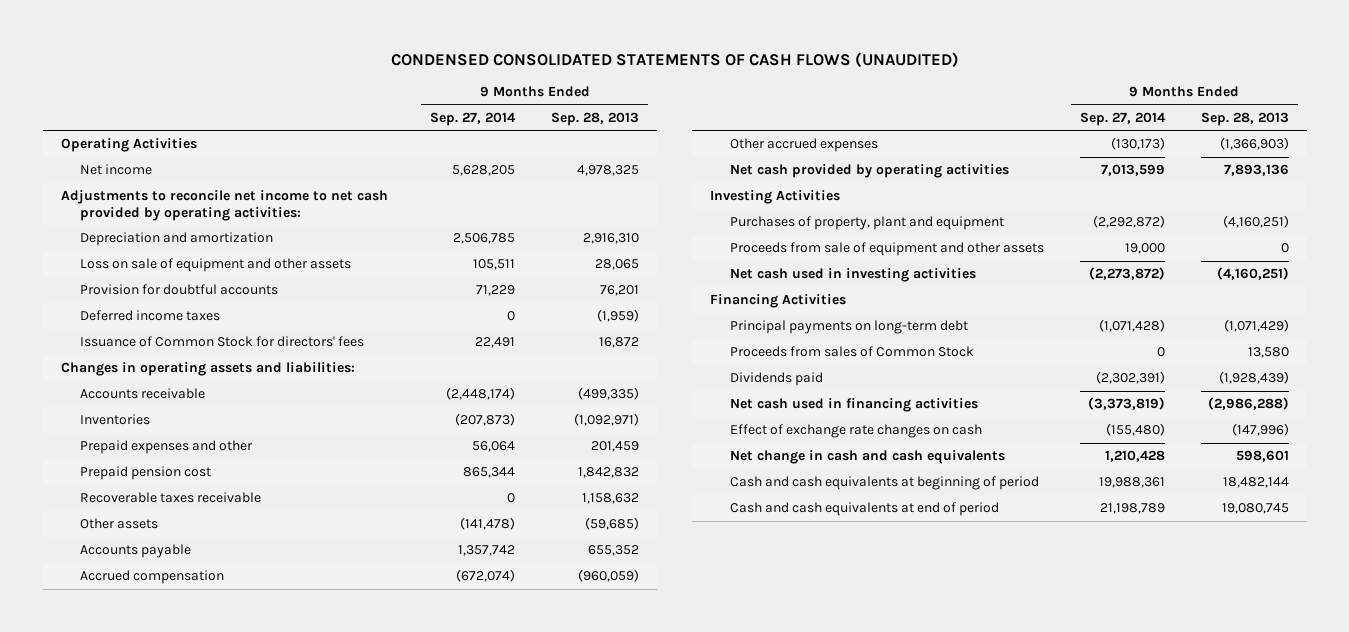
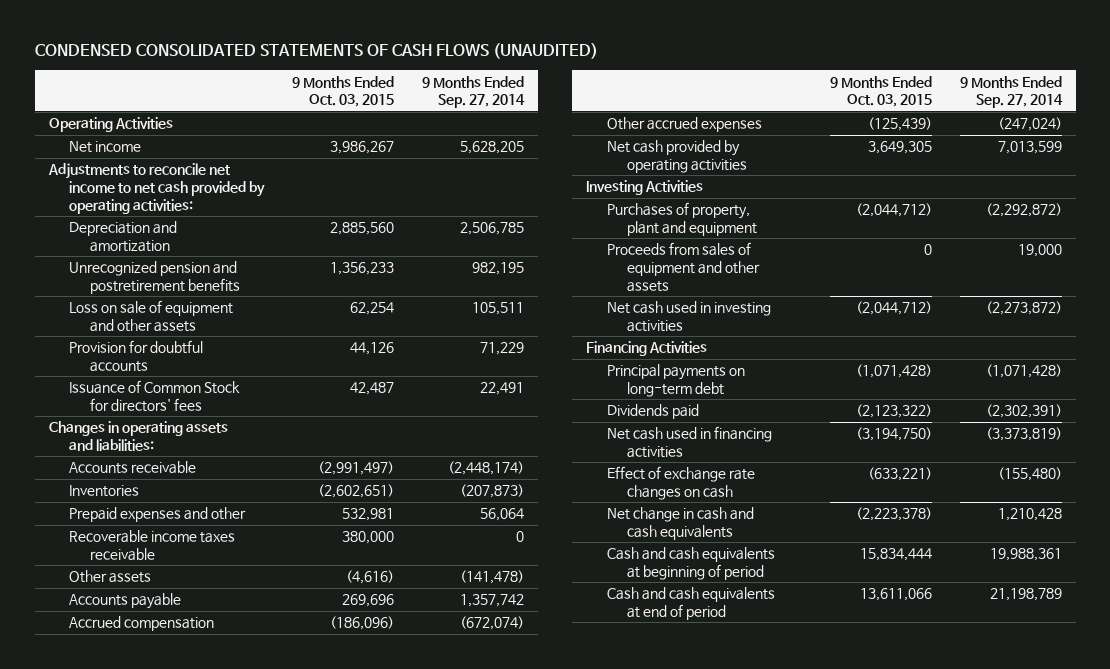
- | 9 Months Ended Sep. 27, 2014 | 9 Months Ended Sep. 28, 2013
+ | 9 Months Ended Oct. 03, 2015 | 9 Months Ended Sep. 27, 2014
+ Unrecognized pension and postretirement benefits | 1,356,233 | 982,195
- Deferred income taxes | 0 | (1,959)
- Prepaid pension cost | 865,344 | 1,842,832
- Recoverable taxes receivable | 0 | 1,158,632
+ Recoverable income taxes receivable | 380,000 | 0
- Other accrued expenses | (130,173) | (1,366,903)
+ Other accrued expenses | (125,439) | (247,024)
- Proceeds from sale of equipment and other assets | 19,000 | 0
+ Proceeds from sales of equipment and other assets | 0 | 19,000
- Proceeds from sales of Common Stock | 0 | 13,580

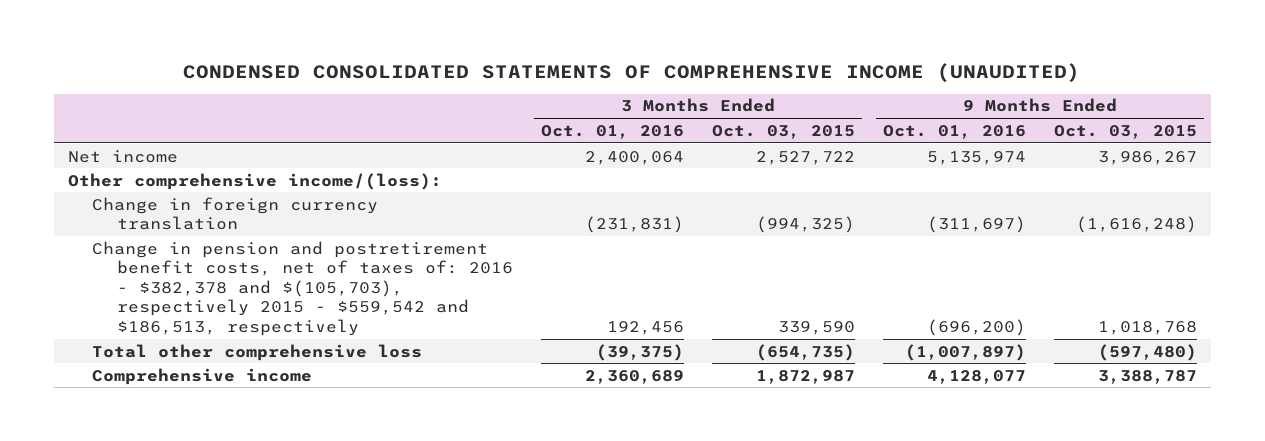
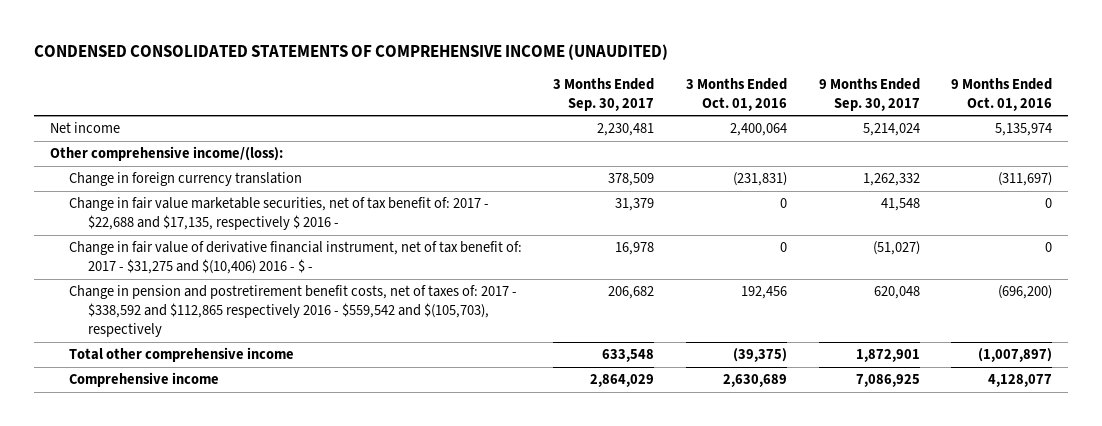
- | 3 Months Ended Oct. 01, 2016 | 3 Months Ended Oct. 03, 2015 | 9 Months Ended Oct. 01, 2016 | 9 Months Ended Oct. 03, 2015
+ | 3 Months Ended Sep. 30, 2017 | 3 Months Ended Oct. 01, 2016 | 9 Months Ended Sep. 30, 2017 | 9 Months Ended Oct. 01, 2016
- Change in pension and postretirement benefit costs, net of taxes of: 2016 - $382,378 and $(105,703), respectively 2015 - $559,542 and $186,513, respectively | 192,456 | 339,590 | (696,200) | 1,018,768
- Total other comprehensive loss | (39,375) | (654,735) | (1,007,897) | (597,480)
- Comprehensive income | 2,360,689 | 1,872,987 | 4,128,077 | 3,388,787
+ Change in fair value marketable securities, net of tax benefit of: 2017 - $22,688 and $17,135, respectively $ 2016 - | 31,379 | 0 | 41,548 | 0
+ Change in fair value of derivative financial instrument, net of tax benefit of: 2017 - $31,275 and $(10,406) 2016 - $ - | 16,978 | 0 | (51,027) | 0
+ Change in pension and postretirement benefit costs, net of taxes of: 2017 - $338,592 and $112,865 respectively 2016 - $559,542 and $(105,703), respectively | 206,682 | 192,456 | 620,048 | (696,200)
+ Total other comprehensive income | 633,548 | (39,375) | 1,872,901 | (1,007,897)
+ Comprehensive income | 2,864,029 | 2,630,689 | 7,086,925 | 4,128,077

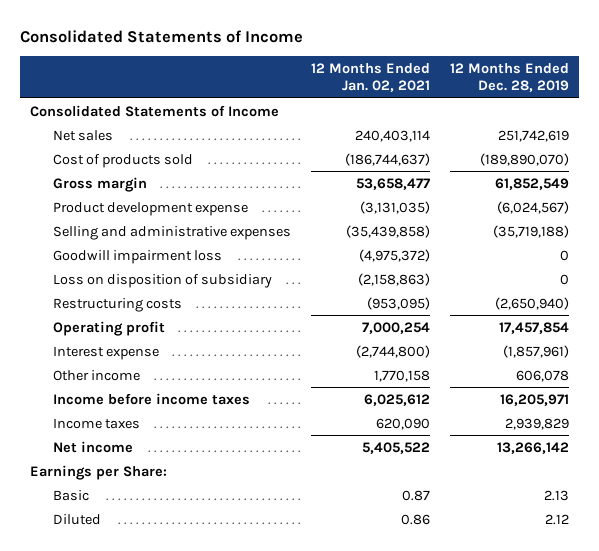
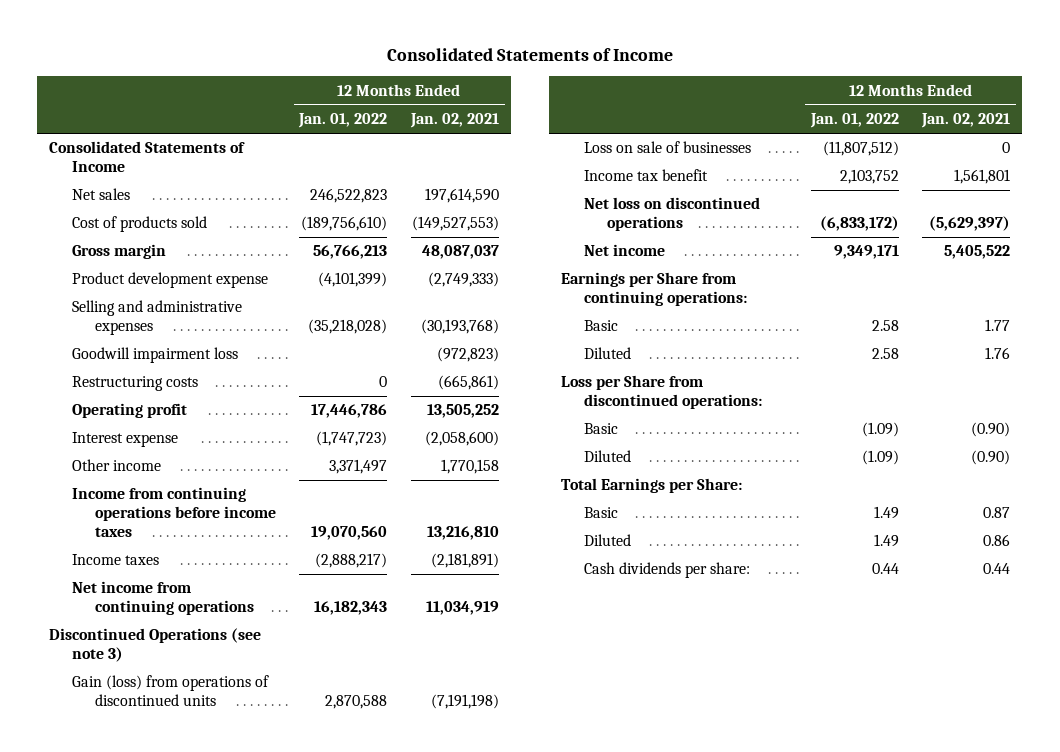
- | 12 Months Ended Jan. 02, 2021 | 12 Months Ended Dec. 28, 2019
+ | 12 Months Ended Jan. 01, 2022 | 12 Months Ended Jan. 02, 2021
- Net sales | 240,403,114 | 251,742,619
- Cost of products sold | (186,744,637) | (189,890,070)
- Gross margin | 53,658,477 | 61,852,549
- Product development expense | (3,131,035) | (6,024,567)
- Selling and administrative expenses | (35,439,858) | (35,719,188)
- Goodwill impairment loss | (4,975,372) | 0
- Loss on disposition of subsidiary | (2,158,863) | 0
- Restructuring costs | (953,095) | (2,650,940)
- Operating profit | 7,000,254 | 17,457,854
- Interest expense | (2,744,800) | (1,857,961)
+ Net sales | 246,522,823 | 197,614,590
+ Cost of products sold | (189,756,610) | (149,527,553)
+ Gross margin | 56,766,213 | 48,087,037
+ Product development expense | (4,101,399) | (2,749,333)
+ Selling and administrative expenses | (35,218,028) | (30,193,768)
+ Goodwill impairment loss | | (972,823)
+ Restructuring costs | 0 | (665,861)
+ Operating profit | 17,446,786 | 13,505,252
+ Interest expense | (1,747,723) | (2,058,600)
- Income before income taxes | 6,025,612 | 16,205,971
- Income taxes | 620,090 | 2,939,829
+ Income from continuing operations before income taxes | 19,070,560 | 13,216,810
+ Income taxes | (2,888,217) | (2,181,891)
+ Net income from continuing operations | 16,182,343 | 11,034,919
+ Discontinued Operations (see note 3)
+ Gain (loss) from operations of discontinued units | 2,870,588 | (7,191,198)
+ Loss on sale of businesses | (11,807,512) | 0
+ Income tax benefit | 2,103,752 | 1,561,801
+ Net loss on discontinued operations | (6,833,172) | (5,629,397)
- Earnings per Share:
+ Earnings per Share from continuing operations:
+ Basic | 2.58 | 1.77
+ Diluted | 2.58 | 1.76
+ Loss per Share from discontinued operations:
+ Basic | (1.09) | (0.90)
+ Diluted | (1.09) | (0.90)
+ Total Earnings per Share:
+ Cash dividends per share: | 0.44 | 0.44

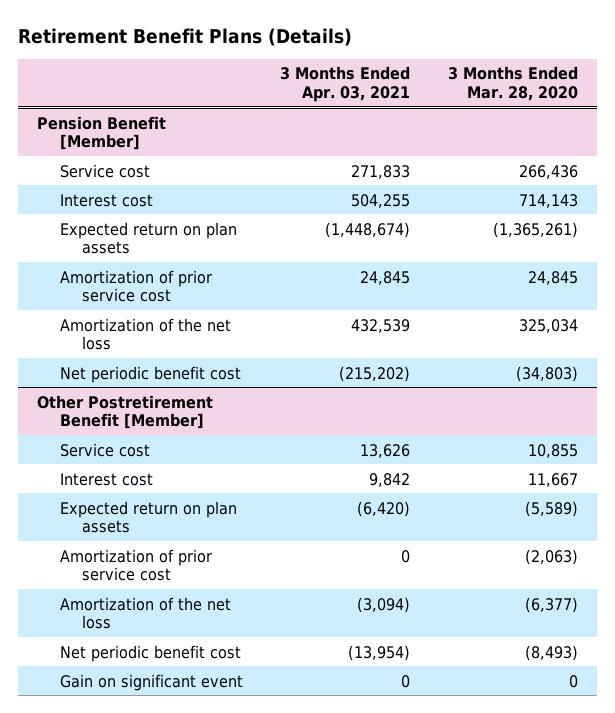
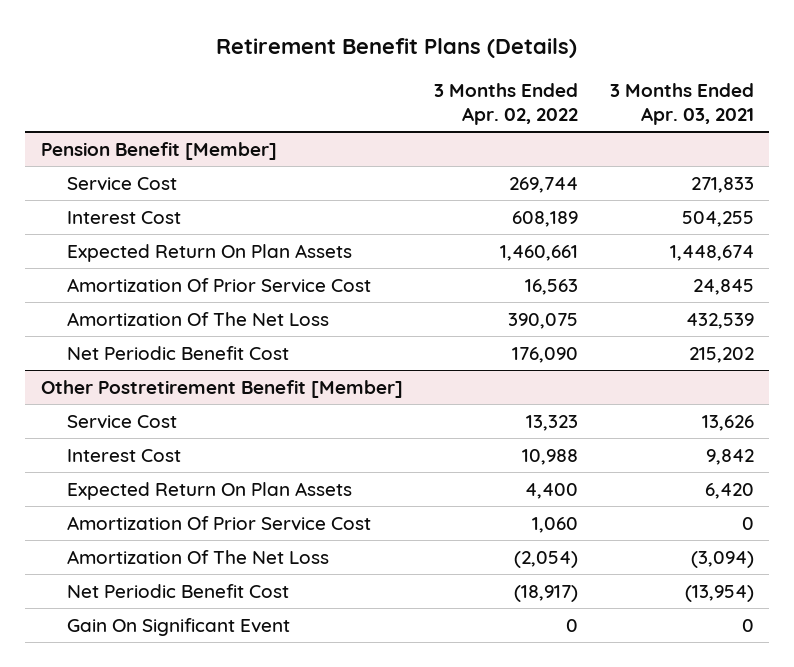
- | 3 Months Ended Apr. 03, 2021 | 3 Months Ended Mar. 28, 2020
+ | 3 Months Ended Apr. 02, 2022 | 3 Months Ended Apr. 03, 2021
@ Pension Benefit [Member]
- Service cost | 271,833 | 266,436
- Interest cost | 504,255 | 714,143
- Expected return on plan assets | (1,448,674) | (1,365,261)
- Amortization of prior service cost | 24,845 | 24,845
- Amortization of the net loss | 432,539 | 325,034
- Net periodic benefit cost | (215,202) | (34,803)
+ Service Cost | 269,744 | 271,833
+ Interest Cost | 608,189 | 504,255
+ Expected Return On Plan Assets | 1,460,661 | 1,448,674
+ Amortization Of Prior Service Cost | 16,563 | 24,845
+ Amortization Of The Net Loss | 390,075 | 432,539
+ Net Periodic Benefit Cost | 176,090 | 215,202
@ Other Postretirement Benefit [Member]
- Service cost | 13,626 | 10,855
- Interest cost | 9,842 | 11,667
- Expected return on plan assets | (6,420) | (5,589)
- Amortization of prior service cost | 0 | (2,063)
- Amortization of the net loss | (3,094) | (6,377)
- Net periodic benefit cost | (13,954) | (8,493)
- Gain on significant event | 0 | 0
+ Service Cost | 13,323 | 13,626
+ Interest Cost | 10,988 | 9,842
+ Expected Return On Plan Assets | 4,400 | 6,420
+ Amortization Of Prior Service Cost | 1,060 | 0
+ Amortization Of The Net Loss | (2,054) | (3,094)
+ Net Periodic Benefit Cost | (18,917) | (13,954)
+ Gain On Significant Event | 0 | 0

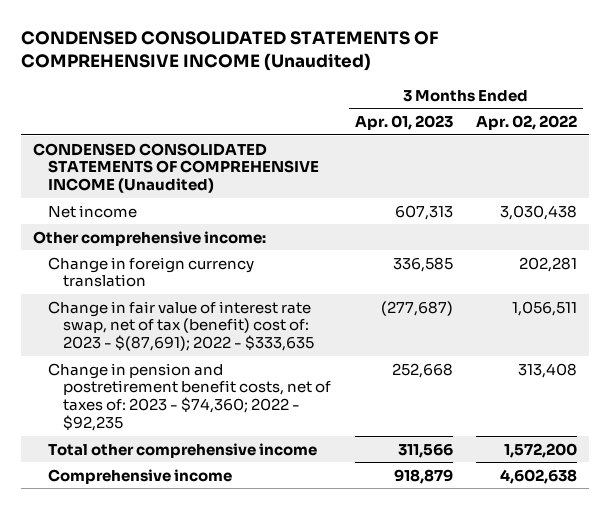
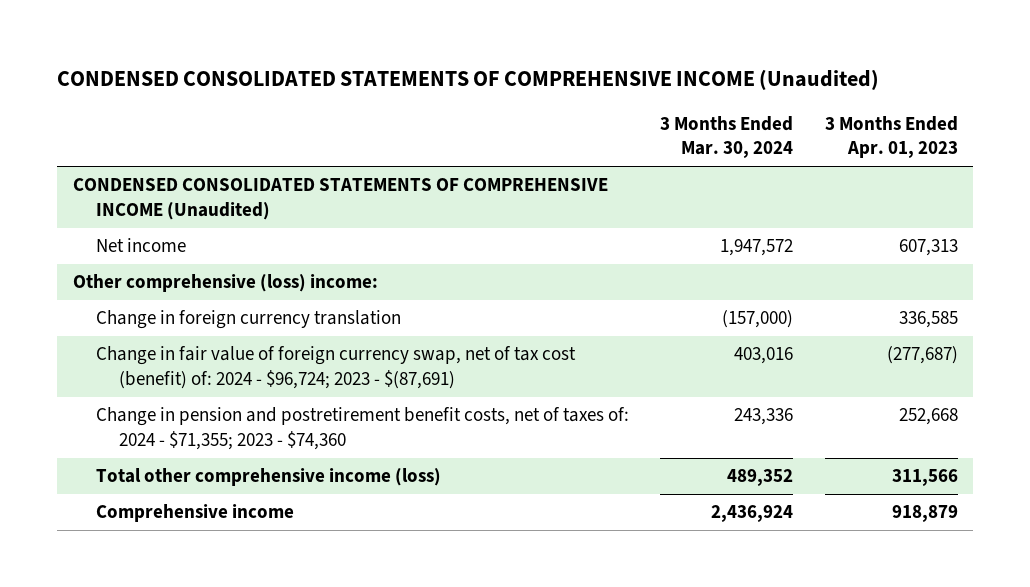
- | 3 Months Ended Apr. 01, 2023 | 3 Months Ended Apr. 02, 2022
+ | 3 Months Ended Mar. 30, 2024 | 3 Months Ended Apr. 01, 2023
- Other comprehensive income:
+ Other comprehensive (loss) income:
- Change in fair value of interest rate swap, net of tax (benefit) cost of: 2023 - $(87,691); 2022 - $333,635 | (277,687) | 1,056,511
- Change in pension and postretirement benefit costs, net of taxes of: 2023 - $74,360; 2022 - $92,235 | 252,668 | 313,408
- Total other comprehensive income | 311,566 | 1,572,200
+ Change in fair value of foreign currency swap, net of tax cost (benefit) of: 2024 - $96,724; 2023 - $(87,691) | 403,016 | (277,687)
+ Change in pension and postretirement benefit costs, net of taxes of: 2024 - $71,355; 2023 - $74,360 | 243,336 | 252,668
+ Total other comprehensive income (loss) | 489,352 | 311,566

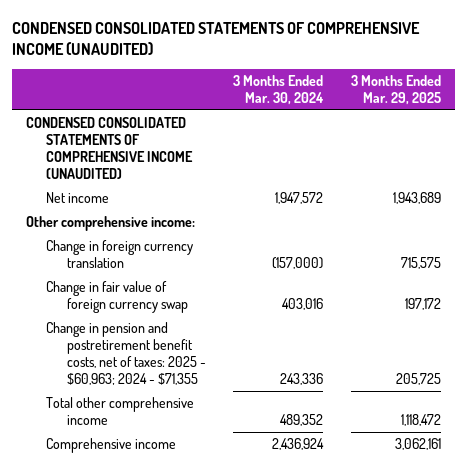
- CONDENSED CONSOLIDATED STATEMENTS OF COMPREHENSIVE INCOME (Unaudited)
+ CONDENSED CONSOLIDATED STATEMENTS OF COMPREHENSIVE INCOME (UNAUDITED)
- | 3 Months Ended Mar. 30, 2024 | 3 Months Ended Apr. 01, 2023
+ | 3 Months Ended Mar. 30, 2024 | 3 Months Ended Mar. 29, 2025
- CONDENSED CONSOLIDATED STATEMENTS OF COMPREHENSIVE INCOME (Unaudited)
+ CONDENSED CONSOLIDATED STATEMENTS OF COMPREHENSIVE INCOME (UNAUDITED)
- Other comprehensive (loss) income:
+ Other comprehensive income:
- Change in fair value of foreign currency swap, net of tax cost (benefit) of: 2024 - $96,724; 2023 - $(87,691) | 403,016 | (277,687)
- Change in pension and postretirement benefit costs, net of taxes of: 2024 - $71,355; 2023 - $74,360 | 243,336 | 252,668
- Total other comprehensive income (loss) | 489,352 | 311,566
+ Change in fair value of foreign currency swap | 403,016 | 197,172
+ Change in pension and postretirement benefit costs, net of taxes: 2025 - $60,963; 2024 - $71,355 | 243,336 | 205,725
+ Total other comprehensive income | 489,352 | 1,118,472

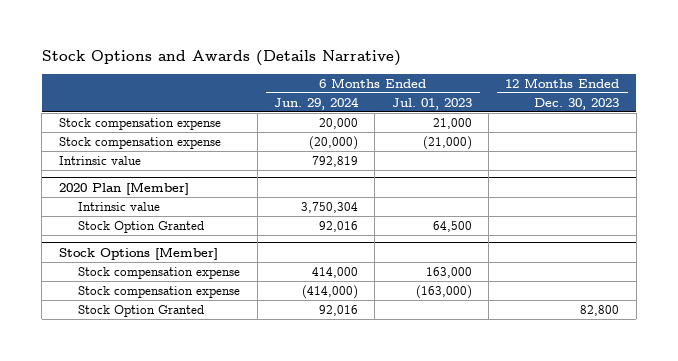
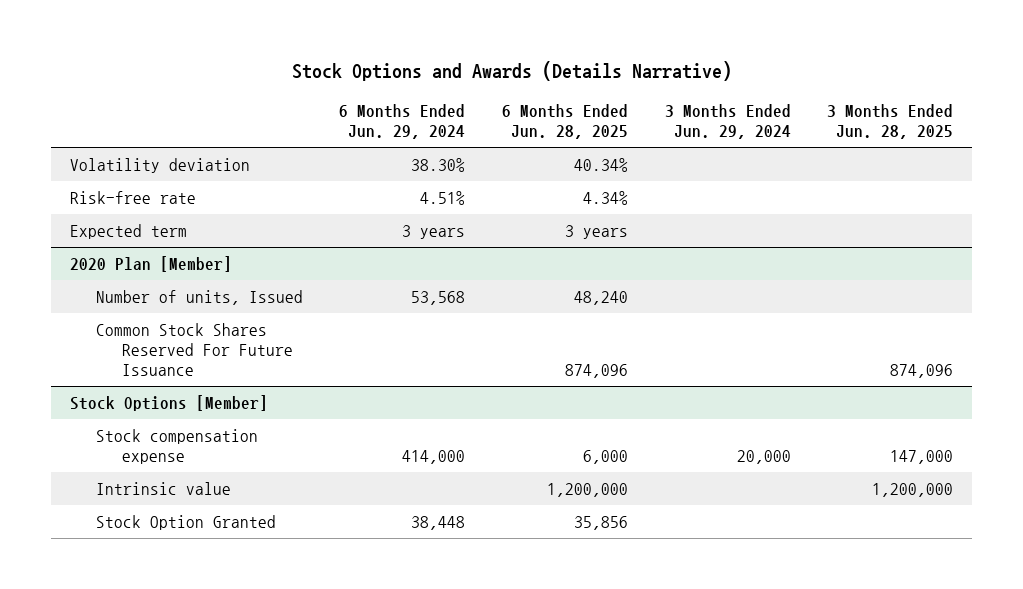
- | 6 Months Ended Jun. 29, 2024 | 6 Months Ended Jul. 01, 2023 | 12 Months Ended Dec. 30, 2023
+ | 6 Months Ended Jun. 29, 2024 | 6 Months Ended Jun. 28, 2025 | 3 Months Ended Jun. 29, 2024 | 3 Months Ended Jun. 28, 2025
- Stock compensation expense | 20,000 | 21,000 |
- Stock compensation expense | (20,000) | (21,000) |
- Intrinsic value | 792,819 | |
+ Volatility deviation | 38.30% | 40.34% | |
+ Risk-free rate | 4.51% | 4.34% | |
+ Expected term | 3 years | 3 years | |
@ 2020 Plan [Member]
- Intrinsic value | 3,750,304 | |
- Stock Option Granted | 92,016 | 64,500 |
+ Number of units, Issued | 53,568 | 48,240 | |
+ Common Stock Shares Reserved For Future Issuance | | 874,096 | | 874,096
@ Stock Options [Member]
- Stock compensation expense | (414,000) | (163,000) |
- Stock Option Granted | 92,016 | | 82,800
+ Intrinsic value | | 1,200,000 | | 1,200,000
+ Stock Option Granted | 38,448 | 35,856 | |

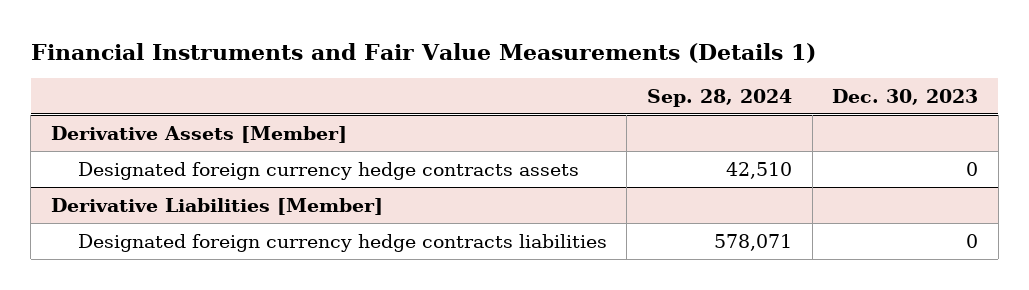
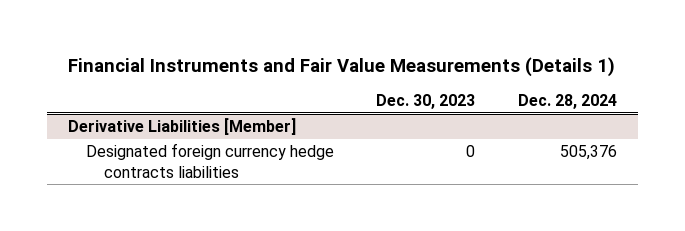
- | Sep. 28, 2024 | Dec. 30, 2023
+ | Dec. 30, 2023 | Dec. 28, 2024
- Derivative Assets [Member]
- Designated foreign currency hedge contracts assets | 42,510 | 0

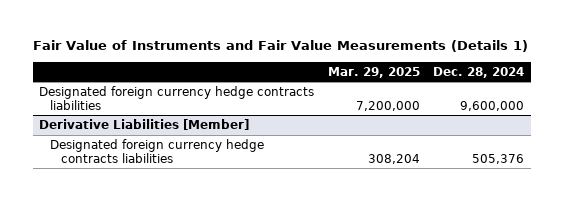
- Financial Instruments and Fair Value Measurements (Details 1)
+ Fair Value of Instruments and Fair Value Measurements (Details 1)
- | Dec. 30, 2023 | Dec. 28, 2024
+ | Mar. 29, 2025 | Dec. 28, 2024
+ Designated foreign currency hedge contracts liabilities | 7,200,000 | 9,600,000

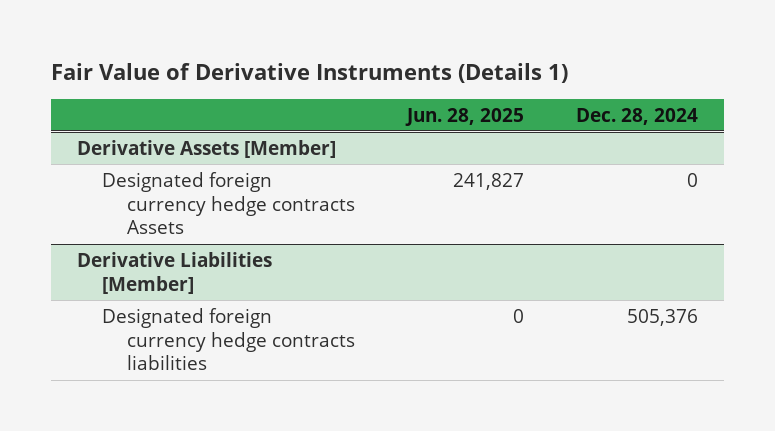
- Fair Value of Instruments and Fair Value Measurements (Details 1)
+ Fair Value of Derivative Instruments (Details 1)
- | Mar. 29, 2025 | Dec. 28, 2024
+ | Jun. 28, 2025 | Dec. 28, 2024
- Designated foreign currency hedge contracts liabilities | 7,200,000 | 9,600,000
+ Derivative Assets [Member]
+ Designated foreign currency hedge contracts Assets | 241,827 | 0

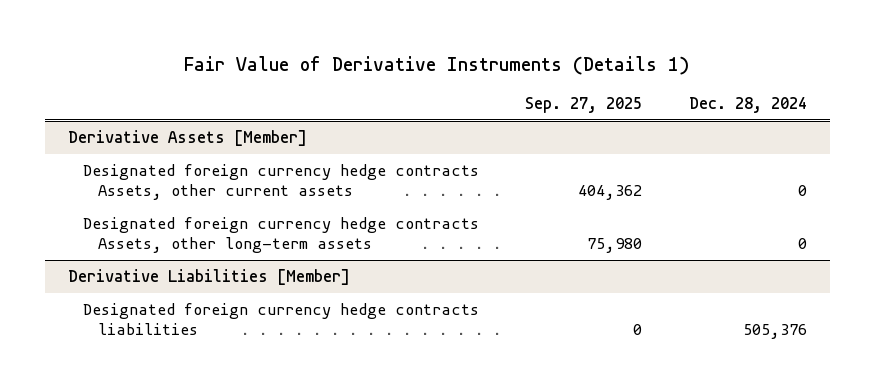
- | Jun. 28, 2025 | Dec. 28, 2024
+ | Sep. 27, 2025 | Dec. 28, 2024
@ Derivative Assets [Member]
- Designated foreign currency hedge contracts Assets | 241,827 | 0
+ Designated foreign currency hedge contracts Assets, other current assets | 404,362 | 0
+ Designated foreign currency hedge contracts Assets, other long-term assets | 75,980 | 0

